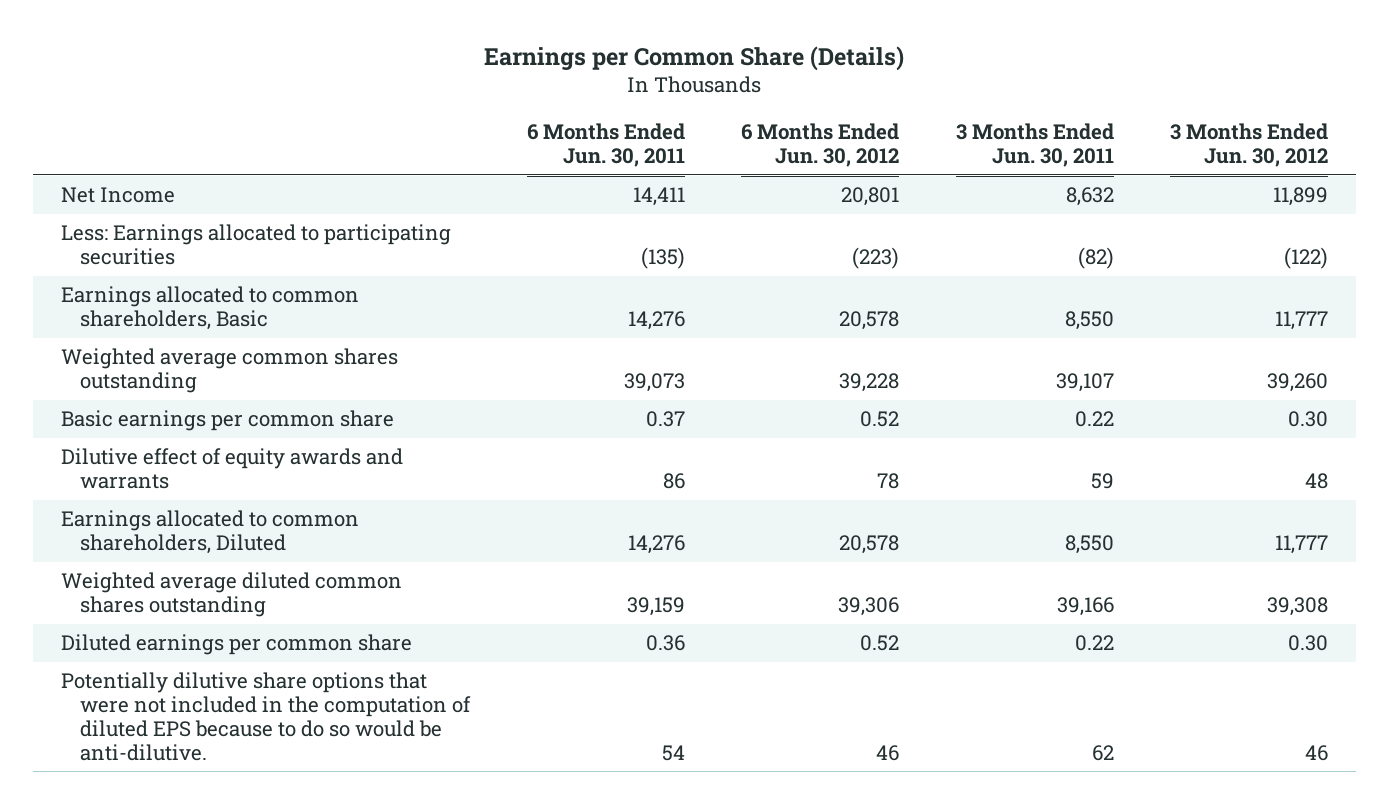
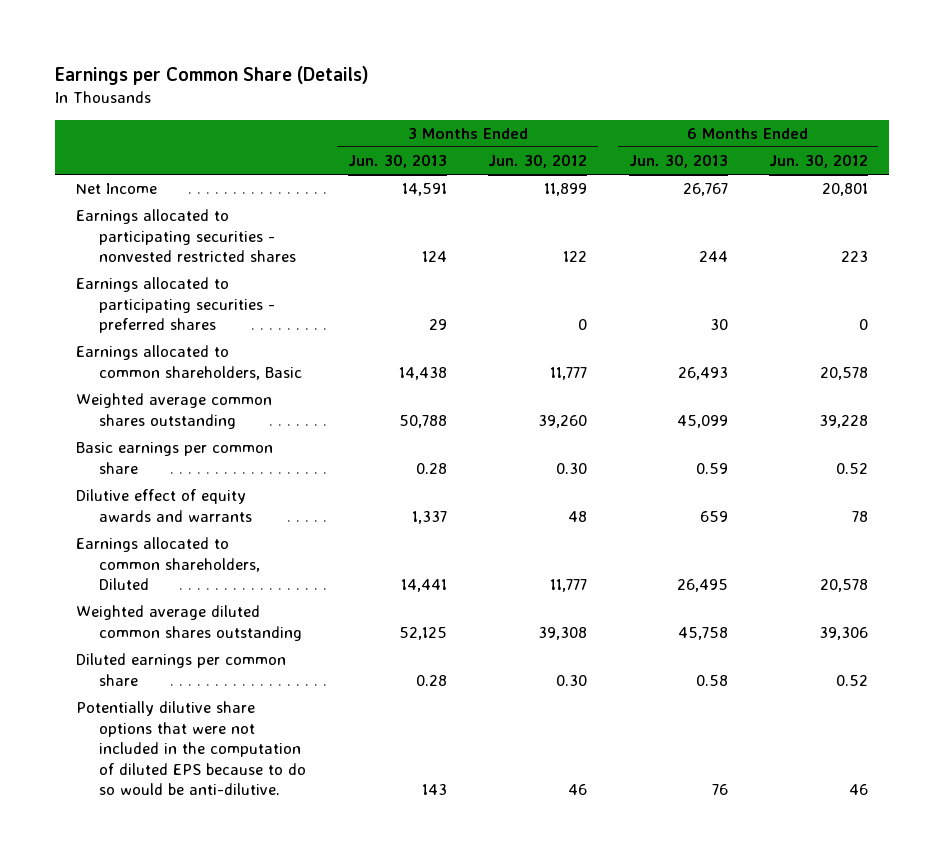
- | 6 Months Ended Jun. 30, 2011 | 6 Months Ended Jun. 30, 2012 | 3 Months Ended Jun. 30, 2011 | 3 Months Ended Jun. 30, 2012
+ | 3 Months Ended Jun. 30, 2013 | 3 Months Ended Jun. 30, 2012 | 6 Months Ended Jun. 30, 2013 | 6 Months Ended Jun. 30, 2012
- Less: Earnings allocated to participating securities | (135) | (223) | (82) | (122)
+ Earnings allocated to participating securities - nonvested restricted shares | 124 | 122 | 244 | 223
+ Earnings allocated to participating securities - preferred shares | 29 | 0 | 30 | 0

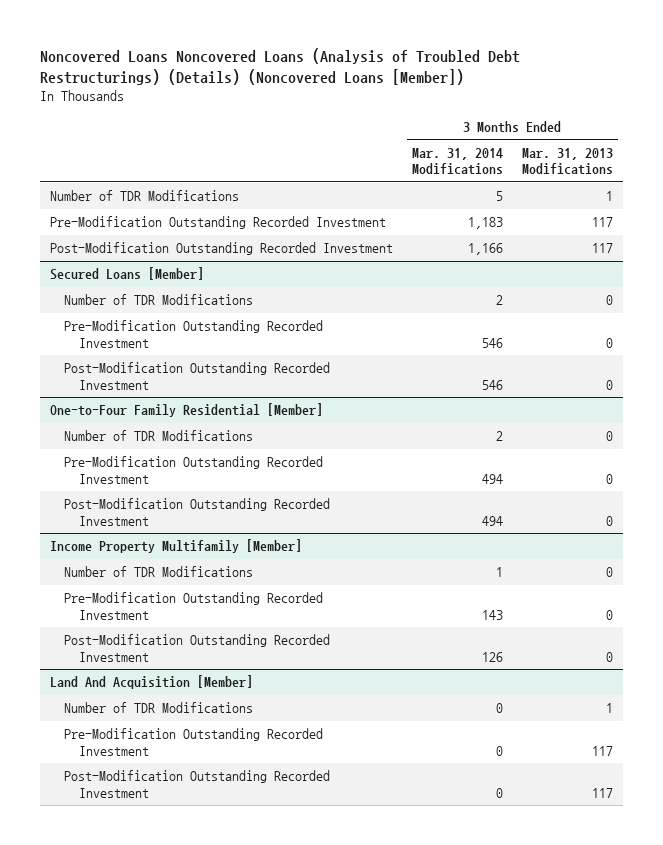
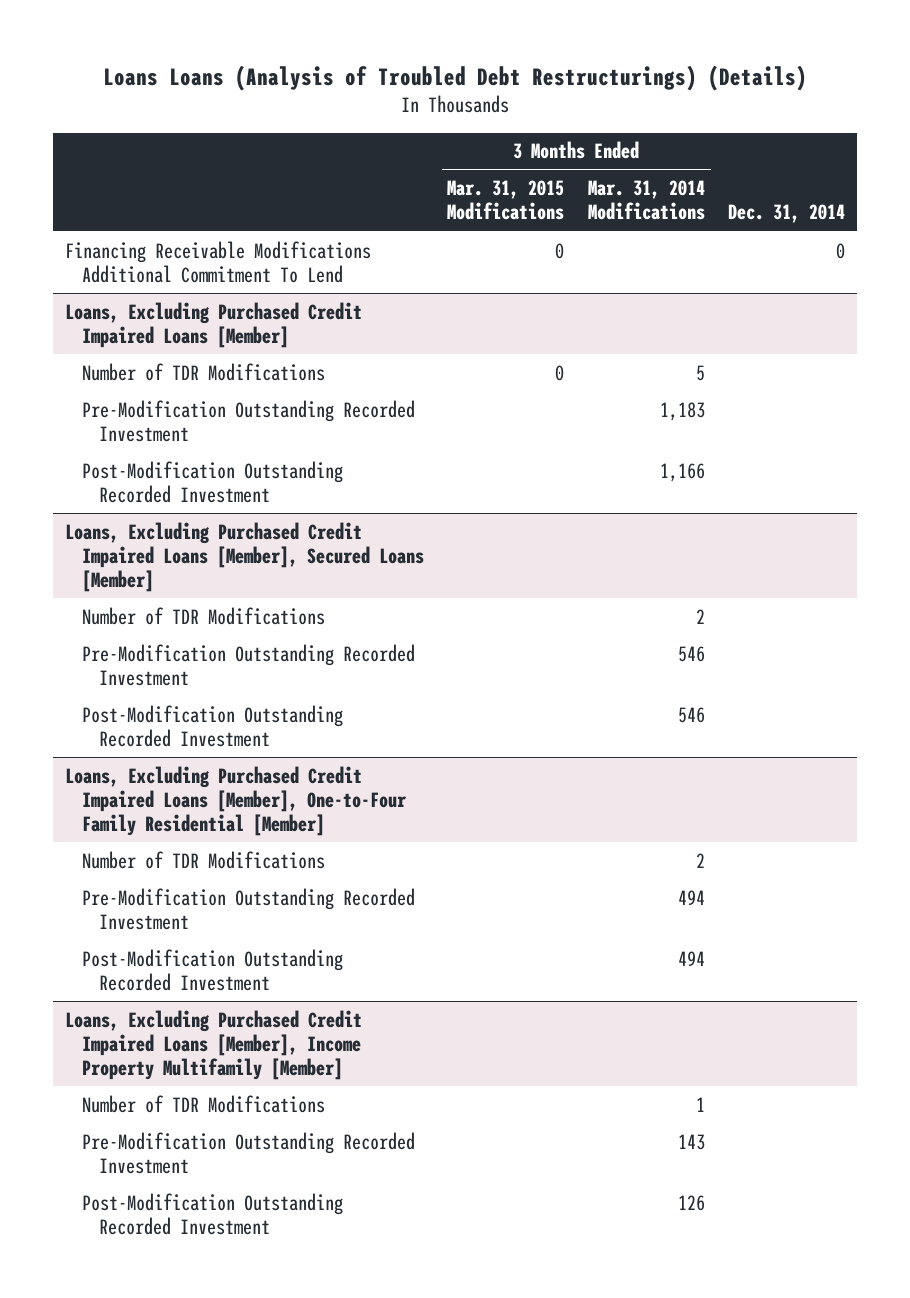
- Noncovered Loans Noncovered Loans (Analysis of Troubled Debt Restructurings) (Details) (Noncovered Loans [Member])
+ Loans Loans (Analysis of Troubled Debt Restructurings) (Details)
- | 3 Months Ended Mar. 31, 2014 Modifications | 3 Months Ended Mar. 31, 2013 Modifications
+ | 3 Months Ended Mar. 31, 2015 Modifications | 3 Months Ended Mar. 31, 2014 Modifications | Dec. 31, 2014
+ Financing Receivable Modifications Additional Commitment To Lend | 0 | | 0
+ Loans, Excluding Purchased Credit Impaired Loans [Member]
- Secured Loans [Member]
+ Loans, Excluding Purchased Credit Impaired Loans [Member], Secured Loans [Member]
- One-to-Four Family Residential [Member]
+ Loans, Excluding Purchased Credit Impaired Loans [Member], One-to-Four Family Residential [Member]
- Income Property Multifamily [Member]
+ Loans, Excluding Purchased Credit Impaired Loans [Member], Income Property Multifamily [Member]
- Land And Acquisition [Member]
- Number of TDR Modifications | 0 | 1
- Pre-Modification Outstanding Recorded Investment | 0 | 117
- Post-Modification Outstanding Recorded Investment | 0 | 117

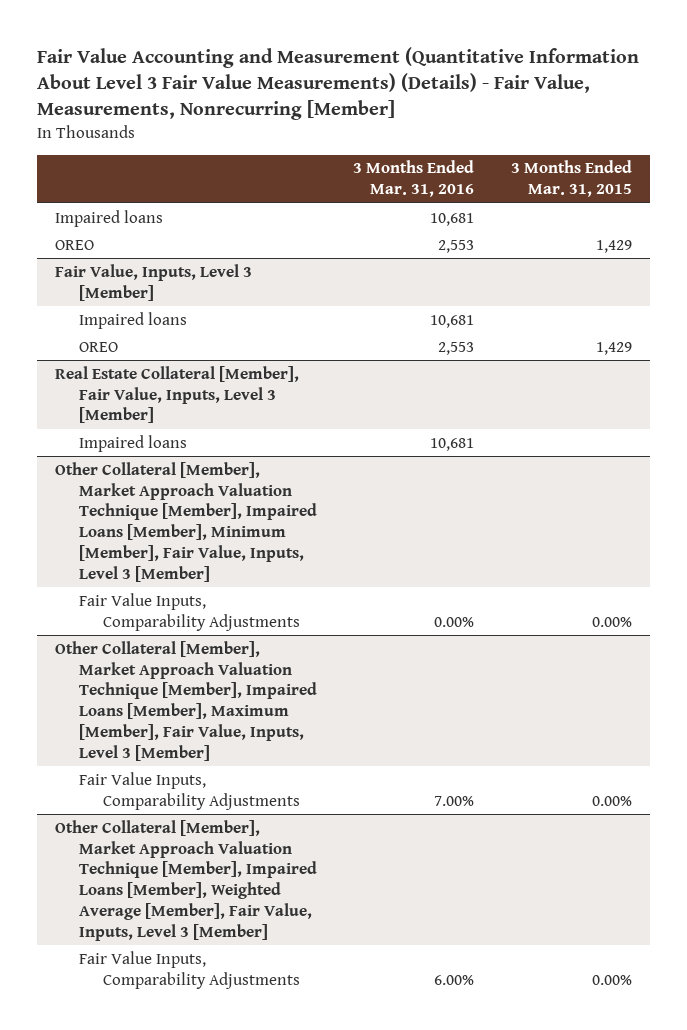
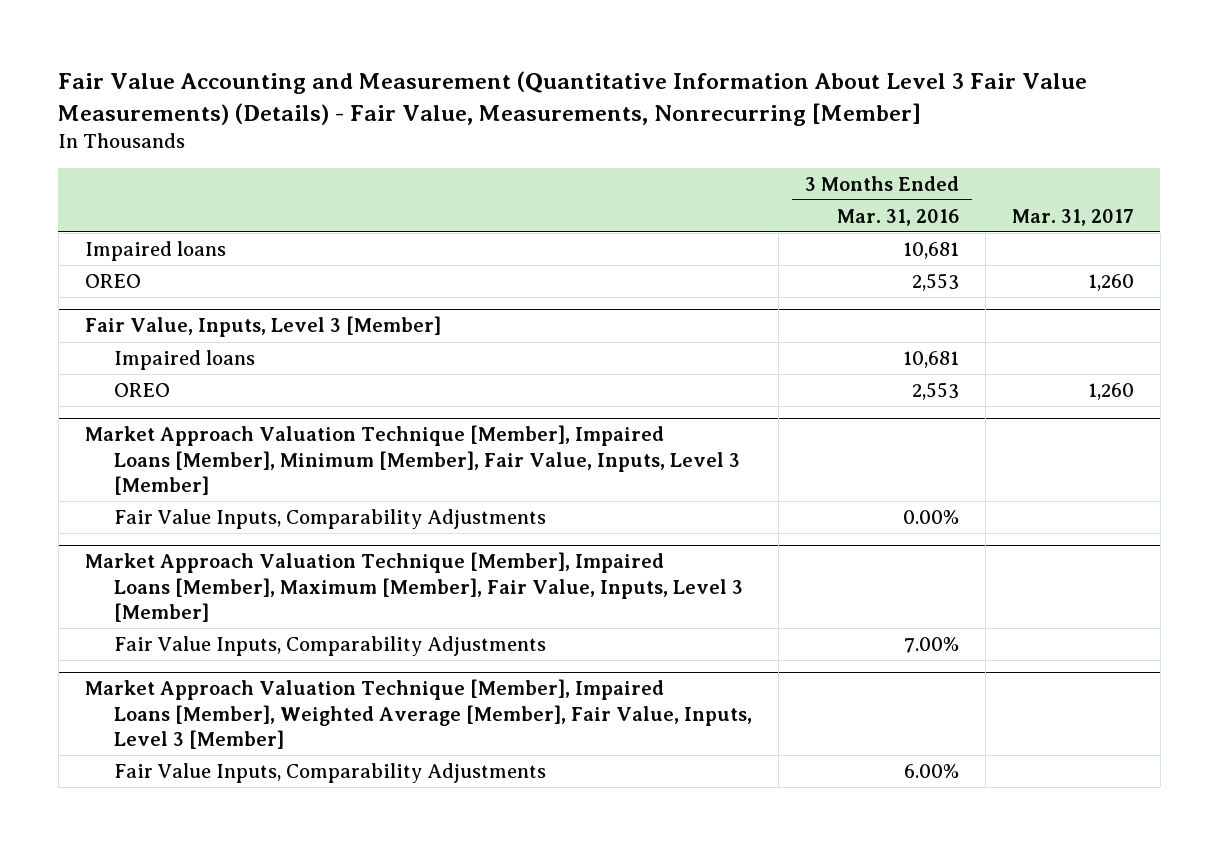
- | 3 Months Ended Mar. 31, 2016 | 3 Months Ended Mar. 31, 2015
+ | 3 Months Ended Mar. 31, 2016 | Mar. 31, 2017
- Real Estate Collateral [Member], Fair Value, Inputs, Level 3 [Member]
- Impaired loans | 10,681 |
- Other Collateral [Member], Market Approach Valuation Technique [Member], Impaired Loans [Member], Minimum [Member], Fair Value, Inputs, Level 3 [Member]
+ Market Approach Valuation Technique [Member], Impaired Loans [Member], Minimum [Member], Fair Value, Inputs, Level 3 [Member]
- Other Collateral [Member], Market Approach Valuation Technique [Member], Impaired Loans [Member], Maximum [Member], Fair Value, Inputs, Level 3 [Member]
+ Market Approach Valuation Technique [Member], Impaired Loans [Member], Maximum [Member], Fair Value, Inputs, Level 3 [Member]
- Other Collateral [Member], Market Approach Valuation Technique [Member], Impaired Loans [Member], Weighted Average [Member], Fair Value, Inputs, Level 3 [Member]
+ Market Approach Valuation Technique [Member], Impaired Loans [Member], Weighted Average [Member], Fair Value, Inputs, Level 3 [Member]

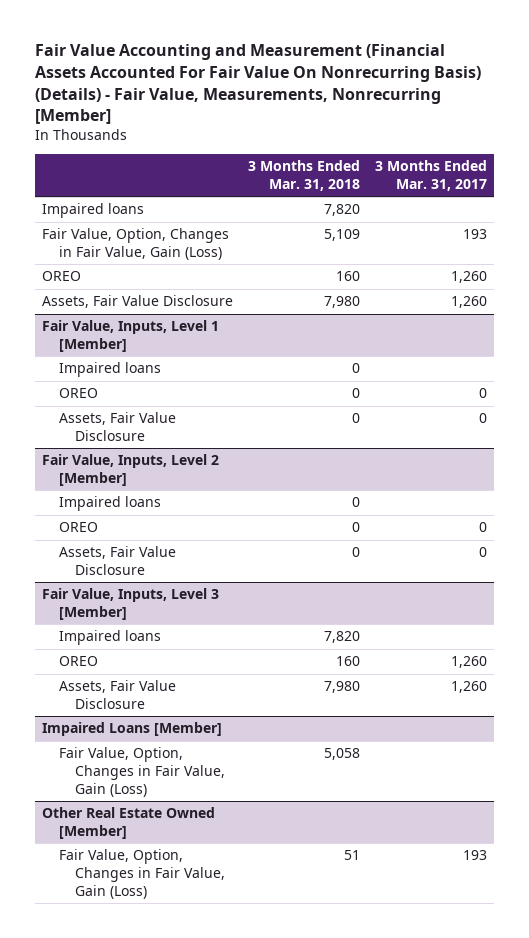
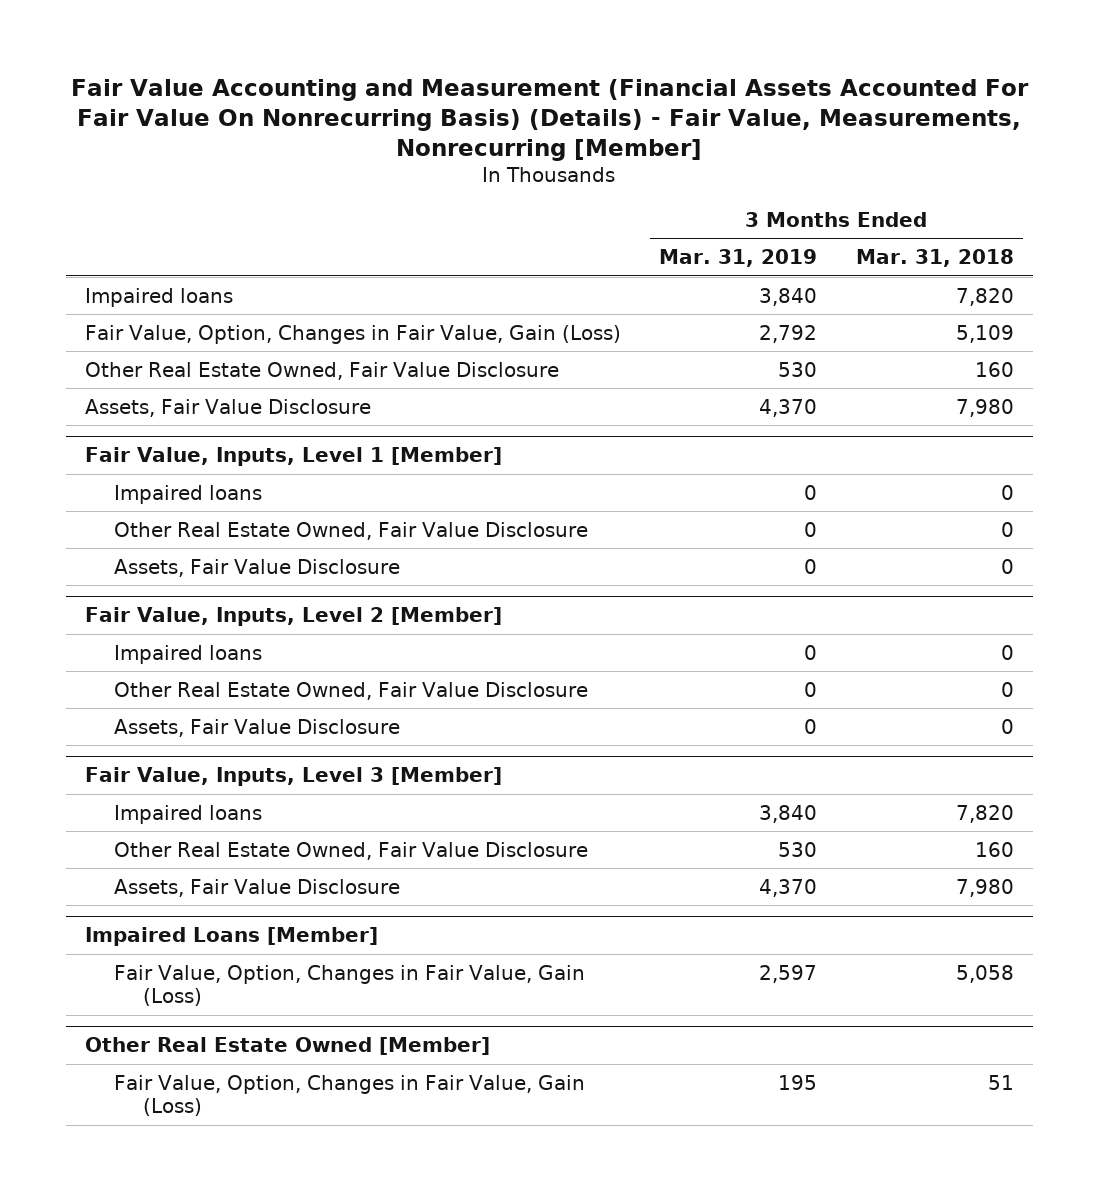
- | 3 Months Ended Mar. 31, 2018 | 3 Months Ended Mar. 31, 2017
+ | 3 Months Ended Mar. 31, 2019 | 3 Months Ended Mar. 31, 2018
- OREO | 160 | 1,260
+ Other Real Estate Owned, Fair Value Disclosure | 530 | 160
@ Fair Value, Inputs, Level 1 [Member]
- OREO | 0 | 0
+ Other Real Estate Owned, Fair Value Disclosure | 0 | 0
@ Fair Value, Inputs, Level 2 [Member]
- OREO | 0 | 0
+ Other Real Estate Owned, Fair Value Disclosure | 0 | 0
@ Fair Value, Inputs, Level 3 [Member]
- OREO | 160 | 1,260
+ Other Real Estate Owned, Fair Value Disclosure | 530 | 160

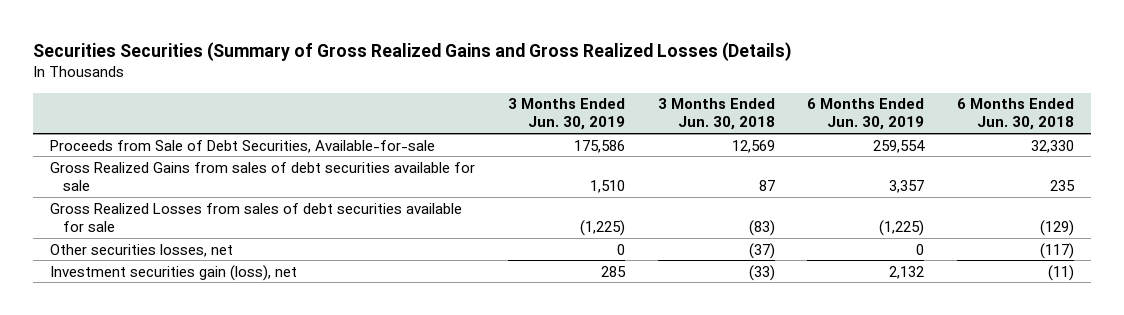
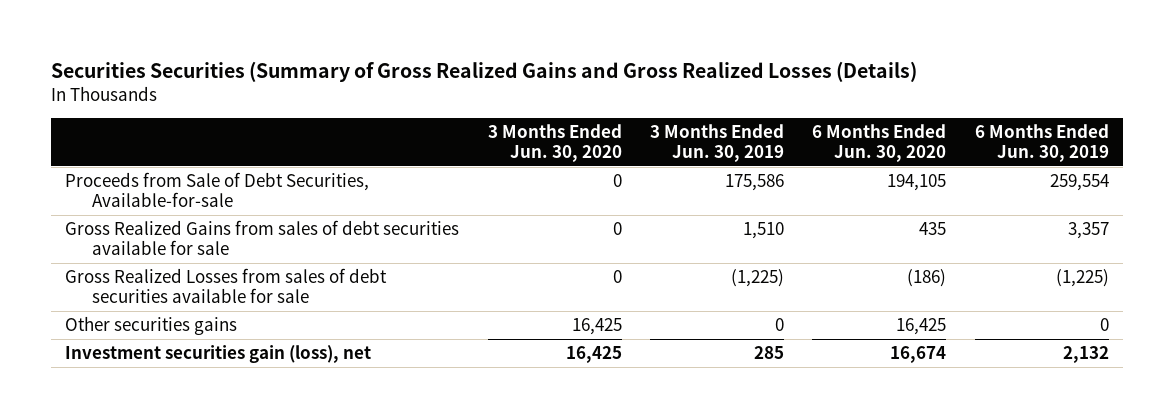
- | 3 Months Ended Jun. 30, 2019 | 3 Months Ended Jun. 30, 2018 | 6 Months Ended Jun. 30, 2019 | 6 Months Ended Jun. 30, 2018
+ | 3 Months Ended Jun. 30, 2020 | 3 Months Ended Jun. 30, 2019 | 6 Months Ended Jun. 30, 2020 | 6 Months Ended Jun. 30, 2019
- Other securities losses, net | 0 | (37) | 0 | (117)
+ Other securities gains | 16,425 | 0 | 16,425 | 0

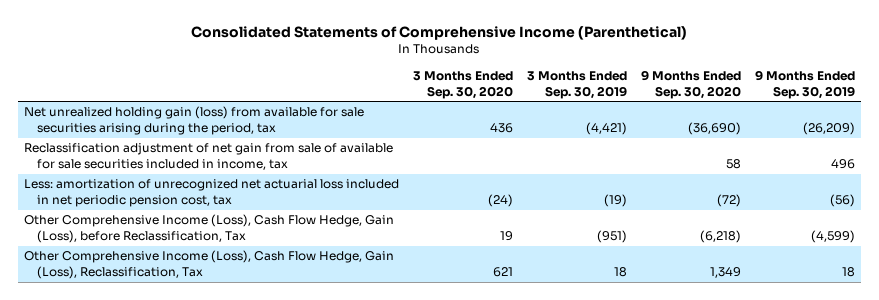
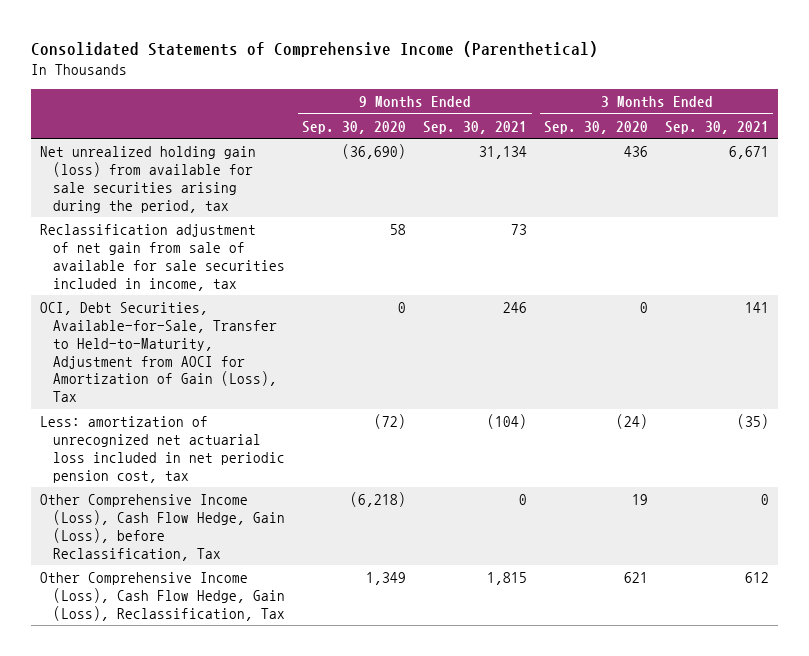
- | 3 Months Ended Sep. 30, 2020 | 3 Months Ended Sep. 30, 2019 | 9 Months Ended Sep. 30, 2020 | 9 Months Ended Sep. 30, 2019
+ | 9 Months Ended Sep. 30, 2020 | 9 Months Ended Sep. 30, 2021 | 3 Months Ended Sep. 30, 2020 | 3 Months Ended Sep. 30, 2021
+ OCI, Debt Securities, Available-for-Sale, Transfer to Held-to-Maturity, Adjustment from AOCI for Amortization of Gain (Loss), Tax | 0 | 246 | 0 | 141

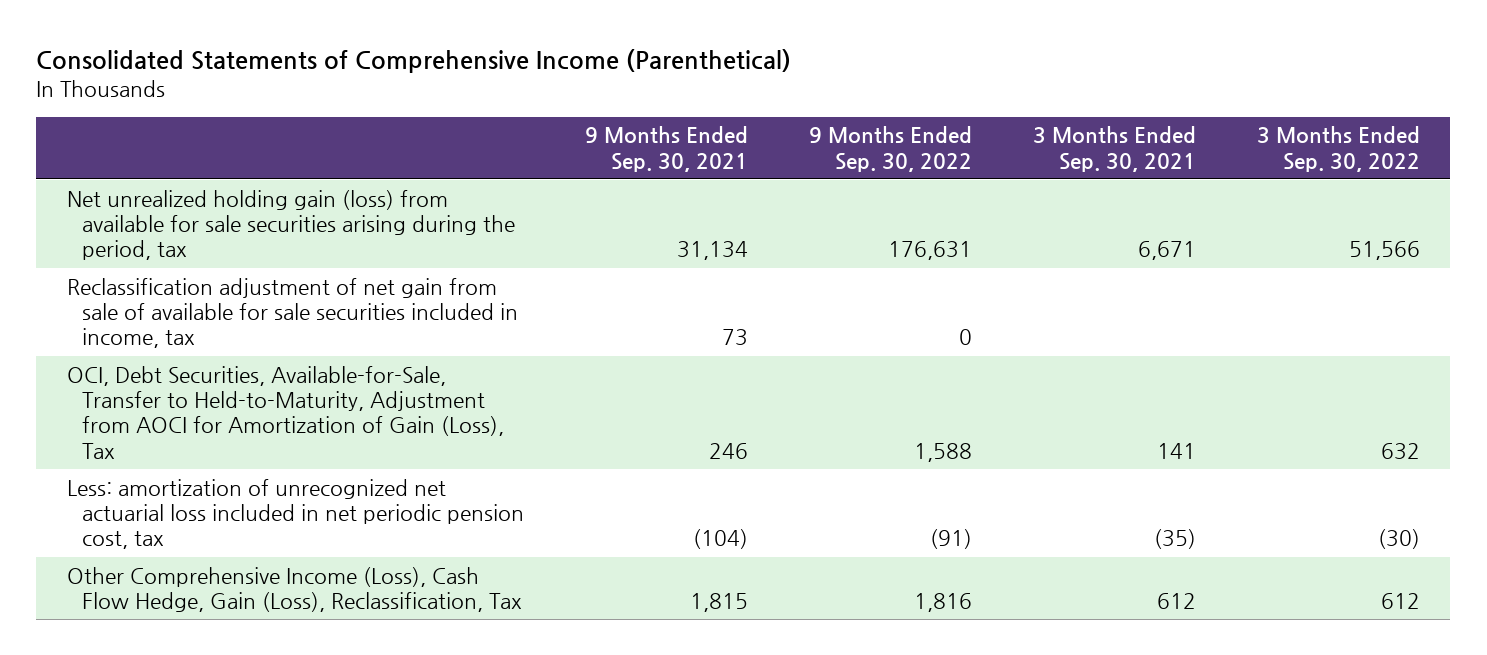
- | 9 Months Ended Sep. 30, 2020 | 9 Months Ended Sep. 30, 2021 | 3 Months Ended Sep. 30, 2020 | 3 Months Ended Sep. 30, 2021
+ | 9 Months Ended Sep. 30, 2021 | 9 Months Ended Sep. 30, 2022 | 3 Months Ended Sep. 30, 2021 | 3 Months Ended Sep. 30, 2022
- Other Comprehensive Income (Loss), Cash Flow Hedge, Gain (Loss), before Reclassification, Tax | (6,218) | 0 | 19 | 0

